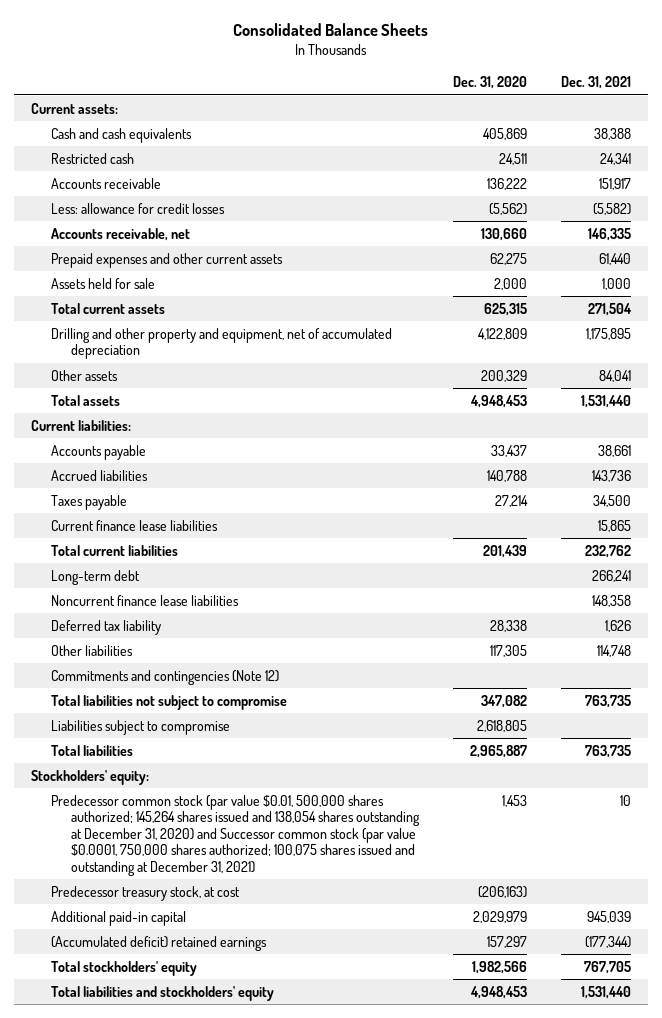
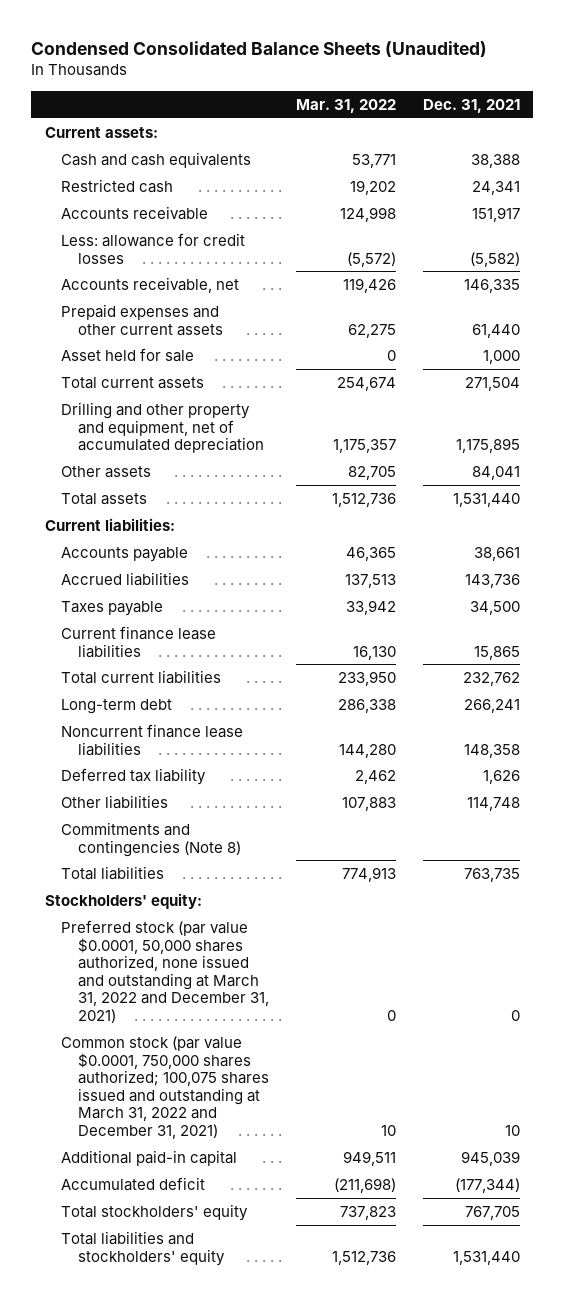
- Consolidated Balance Sheets
+ Condensed Consolidated Balance Sheets (Unaudited)
- | Dec. 31, 2020 | Dec. 31, 2021
+ | Mar. 31, 2022 | Dec. 31, 2021
- Assets held for sale | 2,000 | 1,000
+ Asset held for sale | 0 | 1,000
- Commitments and contingencies (Note 12)
- Total liabilities not subject to compromise | 347,082 | 763,735
- Liabilities subject to compromise | 2,618,805 |
+ Commitments and contingencies (Note 8)
- Predecessor common stock (par value $0.01, 500,000 shares authorized; 145,264 shares issued and 138,054 shares outstanding at December 31, 2020) and Successor common stock (par value $0.0001, 750,000 shares authorized; 100,075 shares issued and outstanding at December 31, 2021) | 1,453 | 10
- Predecessor treasury stock, at cost | (206,163) |
+ Preferred stock (par value $0.0001, 50,000 shares authorized, none issued and outstanding at March 31, 2022 and December 31, 2021) | 0 | 0
+ Common stock (par value $0.0001, 750,000 shares authorized; 100,075 shares issued and outstanding at March 31, 2022 and December 31, 2021) | 10 | 10
- (Accumulated deficit) retained earnings | 157,297 | (177,344)
+ Accumulated deficit | (211,698) | (177,344)

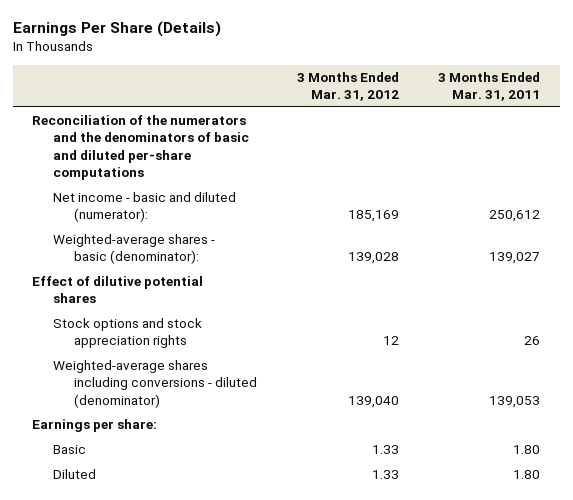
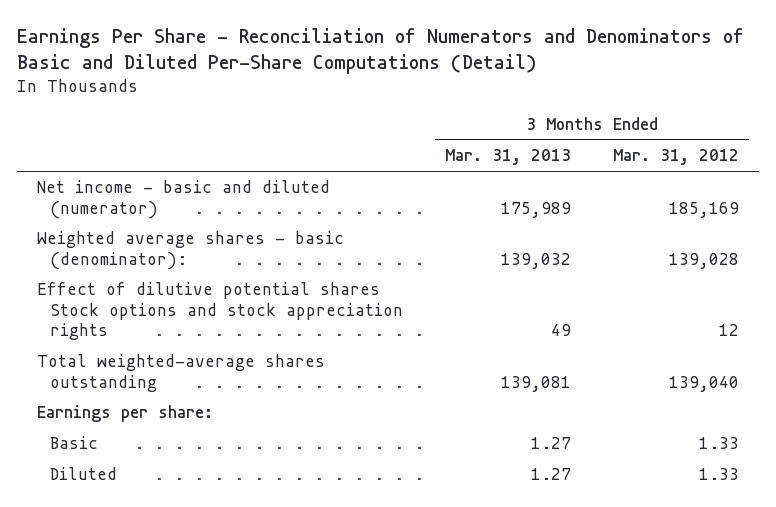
- Earnings Per Share (Details)
+ Earnings Per Share - Reconciliation of Numerators and Denominators of Basic and Diluted Per-Share Computations (Detail)
- | 3 Months Ended Mar. 31, 2012 | 3 Months Ended Mar. 31, 2011
+ | 3 Months Ended Mar. 31, 2013 | 3 Months Ended Mar. 31, 2012
- Reconciliation of the numerators and the denominators of basic and diluted per-share computations
- Net income - basic and diluted (numerator): | 185,169 | 250,612
- Weighted-average shares - basic (denominator): | 139,028 | 139,027
- Effect of dilutive potential shares
- Stock options and stock appreciation rights | 12 | 26
- Weighted-average shares including conversions - diluted (denominator) | 139,040 | 139,053
+ Net income - basic and diluted (numerator) | 175,989 | 185,169
+ Weighted average shares - basic (denominator): | 139,032 | 139,028
+ Effect of dilutive potential shares Stock options and stock appreciation rights | 49 | 12
+ Total weighted-average shares outstanding | 139,081 | 139,040

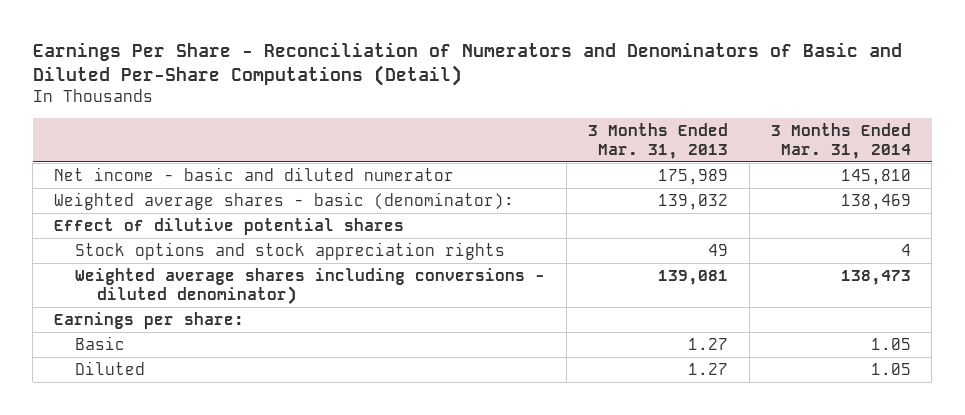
- | 3 Months Ended Mar. 31, 2013 | 3 Months Ended Mar. 31, 2012
+ | 3 Months Ended Mar. 31, 2013 | 3 Months Ended Mar. 31, 2014
- Net income - basic and diluted (numerator) | 175,989 | 185,169
+ Net income - basic and diluted numerator | 175,989 | 145,810
- Effect of dilutive potential shares Stock options and stock appreciation rights | 49 | 12
- Total weighted-average shares outstanding | 139,081 | 139,040
+ Effect of dilutive potential shares
+ Stock options and stock appreciation rights | 49 | 4
+ Weighted average shares including conversions - diluted denominator) | 139,081 | 138,473

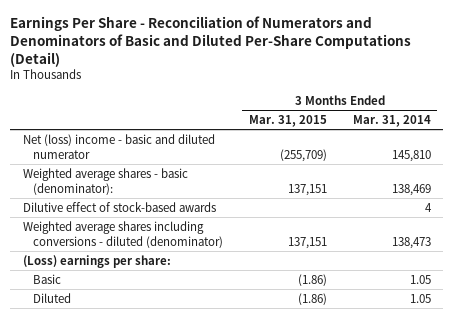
- | 3 Months Ended Mar. 31, 2013 | 3 Months Ended Mar. 31, 2014
+ | 3 Months Ended Mar. 31, 2015 | 3 Months Ended Mar. 31, 2014
- Net income - basic and diluted numerator | 175,989 | 145,810
+ Net (loss) income - basic and diluted numerator | (255,709) | 145,810
- Effect of dilutive potential shares
- Stock options and stock appreciation rights | 49 | 4
- Weighted average shares including conversions - diluted denominator) | 139,081 | 138,473
- Earnings per share:
+ Dilutive effect of stock-based awards | | 4
+ Weighted average shares including conversions - diluted (denominator) | 137,151 | 138,473
+ (Loss) earnings per share:

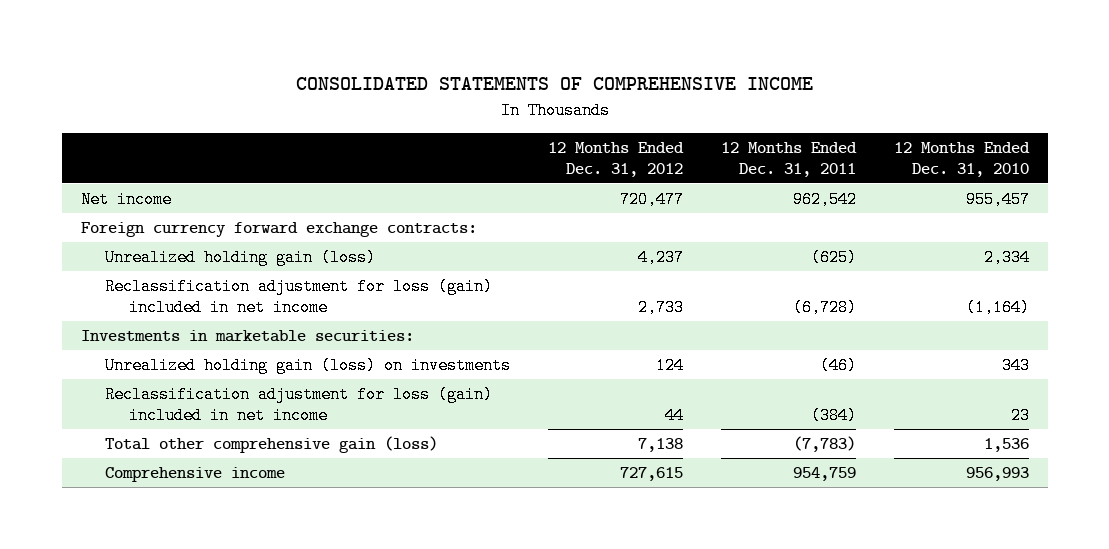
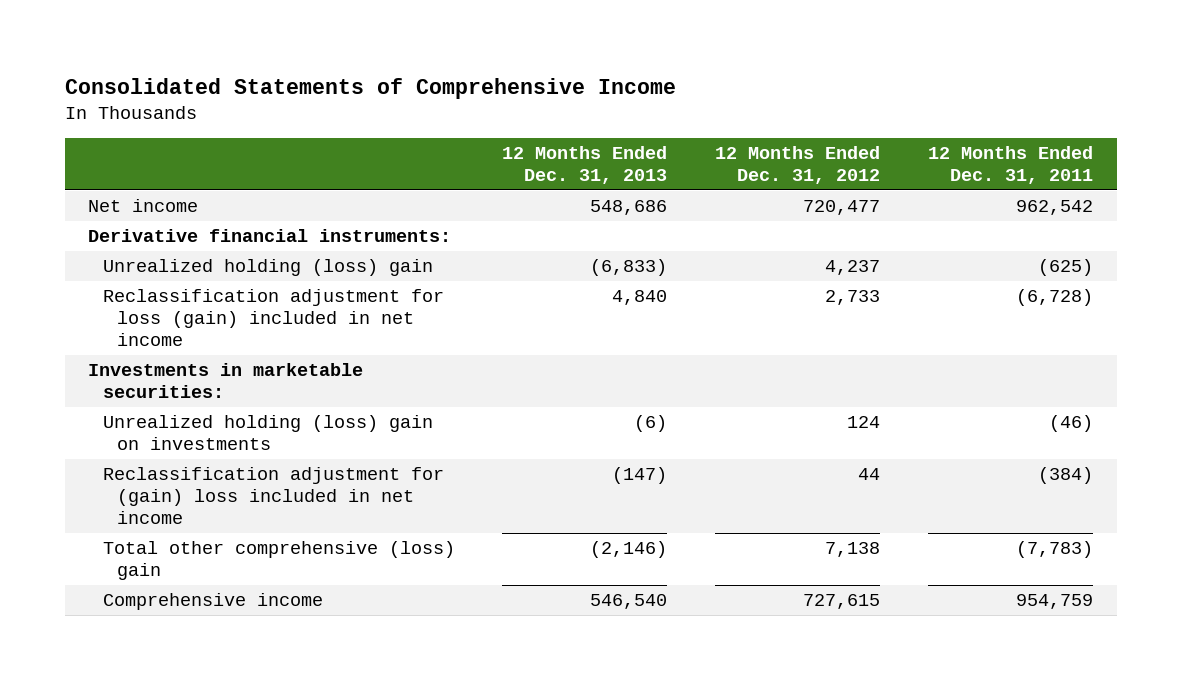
- CONSOLIDATED STATEMENTS OF COMPREHENSIVE INCOME
+ Consolidated Statements of Comprehensive Income
- | 12 Months Ended Dec. 31, 2012 | 12 Months Ended Dec. 31, 2011 | 12 Months Ended Dec. 31, 2010
+ | 12 Months Ended Dec. 31, 2013 | 12 Months Ended Dec. 31, 2012 | 12 Months Ended Dec. 31, 2011
- Foreign currency forward exchange contracts:
- Unrealized holding gain (loss) | 4,237 | (625) | 2,334
+ Derivative financial instruments:
+ Unrealized holding (loss) gain | (6,833) | 4,237 | (625)
- Unrealized holding gain (loss) on investments | 124 | (46) | 343
- Reclassification adjustment for loss (gain) included in net income | 44 | (384) | 23
- Total other comprehensive gain (loss) | 7,138 | (7,783) | 1,536
+ Unrealized holding (loss) gain on investments | (6) | 124 | (46)
+ Reclassification adjustment for (gain) loss included in net income | (147) | 44 | (384)
+ Total other comprehensive (loss) gain | (2,146) | 7,138 | (7,783)

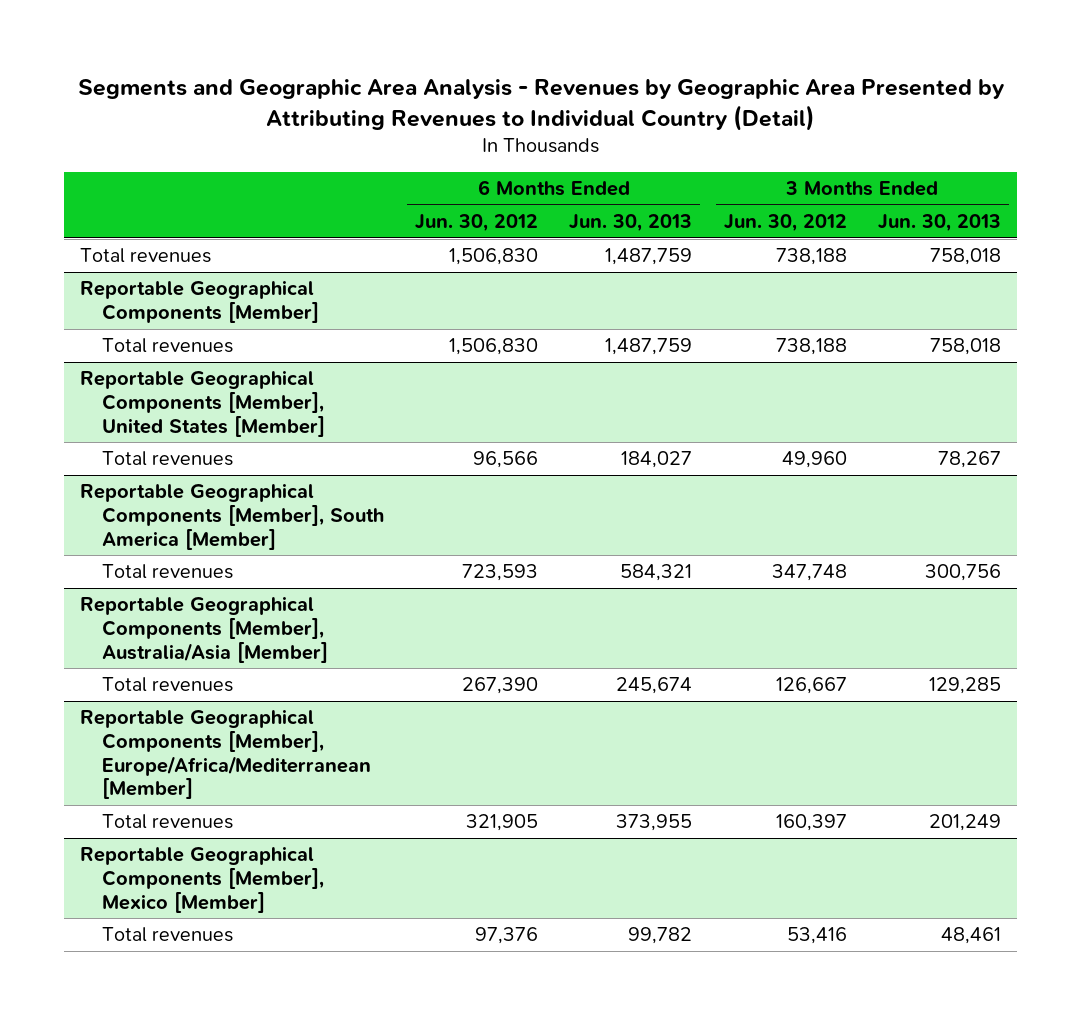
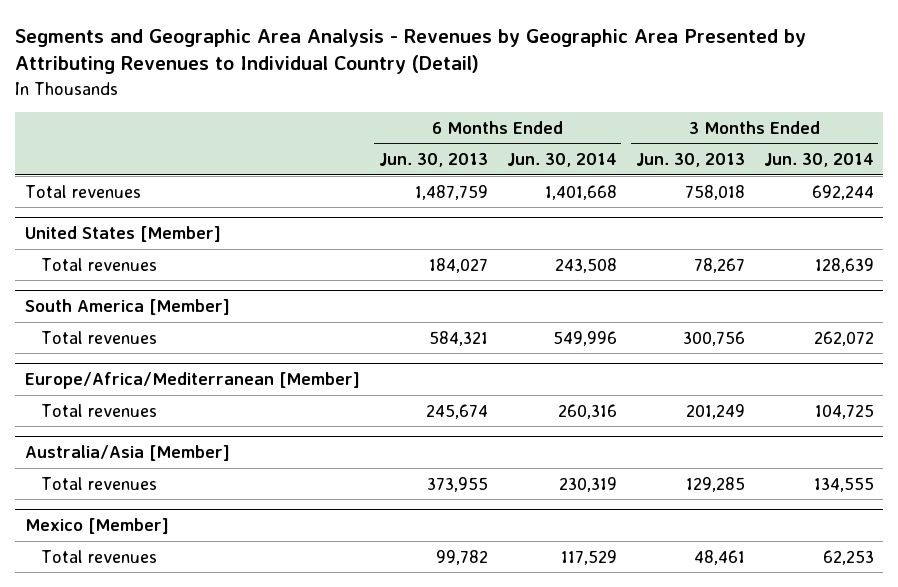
- | 6 Months Ended Jun. 30, 2012 | 6 Months Ended Jun. 30, 2013 | 3 Months Ended Jun. 30, 2012 | 3 Months Ended Jun. 30, 2013
+ | 6 Months Ended Jun. 30, 2013 | 6 Months Ended Jun. 30, 2014 | 3 Months Ended Jun. 30, 2013 | 3 Months Ended Jun. 30, 2014
- Reportable Geographical Components [Member]
- Total revenues | 1,506,830 | 1,487,759 | 738,188 | 758,018
- Reportable Geographical Components [Member], United States [Member]
+ United States [Member]
- Reportable Geographical Components [Member], South America [Member]
+ South America [Member]
- Reportable Geographical Components [Member], Australia/Asia [Member]
- Total revenues | 267,390 | 245,674 | 126,667 | 129,285
- Reportable Geographical Components [Member], Europe/Africa/Mediterranean [Member]
- Total revenues | 321,905 | 373,955 | 160,397 | 201,249
- Reportable Geographical Components [Member], Mexico [Member]
+ Europe/Africa/Mediterranean [Member]
+ Total revenues | 245,674 | 260,316 | 201,249 | 104,725
+ Australia/Asia [Member]
+ Total revenues | 373,955 | 230,319 | 129,285 | 134,555
+ Mexico [Member]

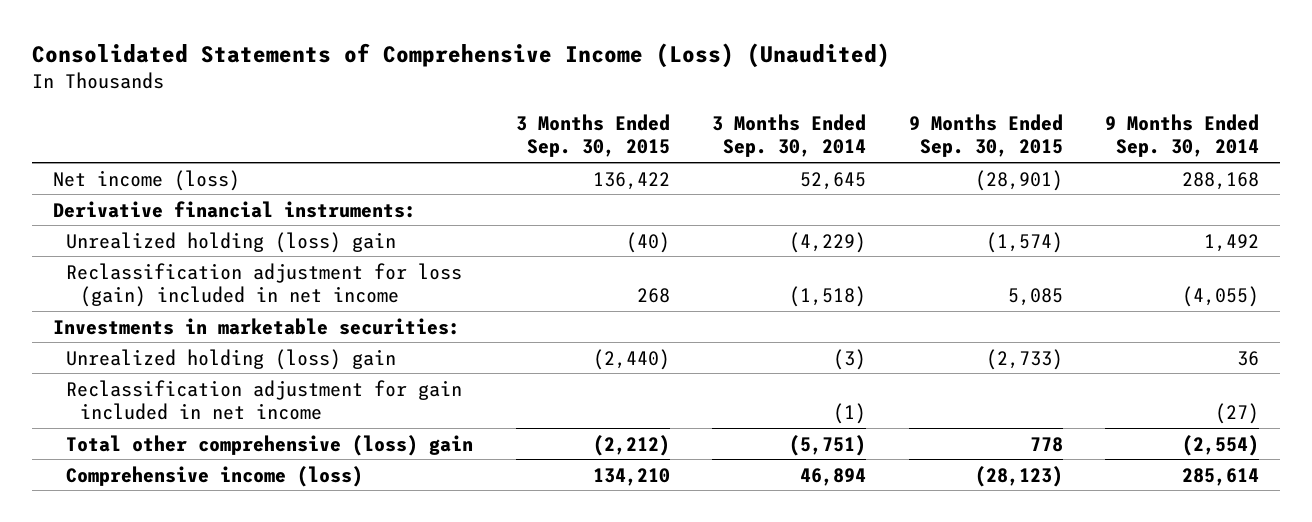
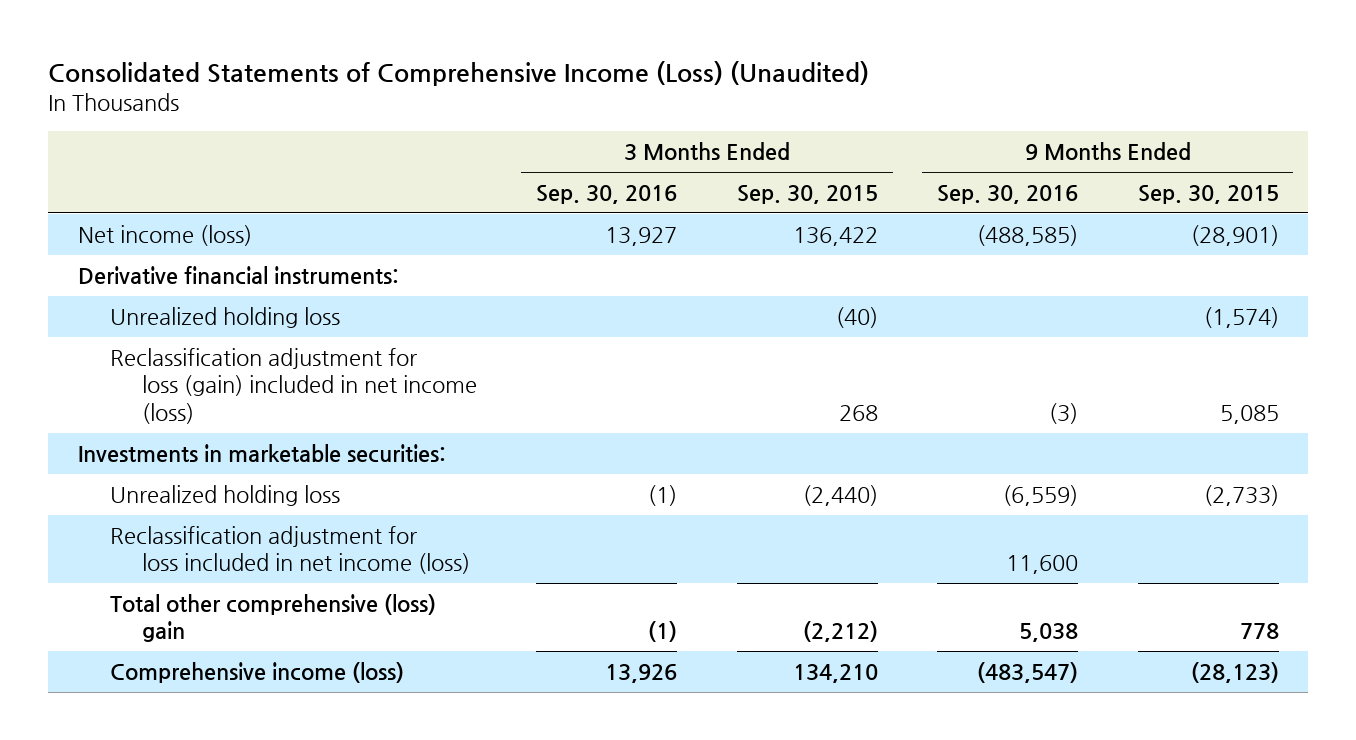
- | 3 Months Ended Sep. 30, 2015 | 3 Months Ended Sep. 30, 2014 | 9 Months Ended Sep. 30, 2015 | 9 Months Ended Sep. 30, 2014
+ | 3 Months Ended Sep. 30, 2016 | 3 Months Ended Sep. 30, 2015 | 9 Months Ended Sep. 30, 2016 | 9 Months Ended Sep. 30, 2015
- Unrealized holding (loss) gain | (40) | (4,229) | (1,574) | 1,492
- Reclassification adjustment for loss (gain) included in net income | 268 | (1,518) | 5,085 | (4,055)
+ Unrealized holding loss | | (40) | | (1,574)
+ Reclassification adjustment for loss (gain) included in net income (loss) | | 268 | (3) | 5,085
- Unrealized holding (loss) gain | (2,440) | (3) | (2,733) | 36
- Reclassification adjustment for gain included in net income | | (1) | | (27)
+ Unrealized holding loss | (1) | (2,440) | (6,559) | (2,733)
+ Reclassification adjustment for loss included in net income (loss) | | | 11,600 |

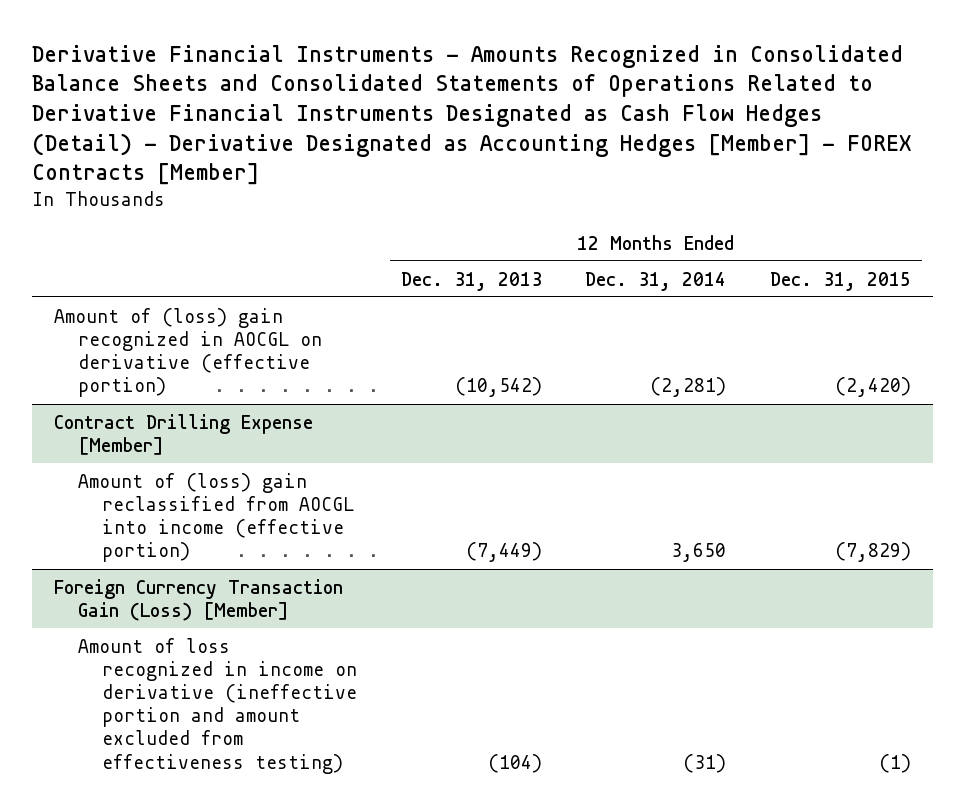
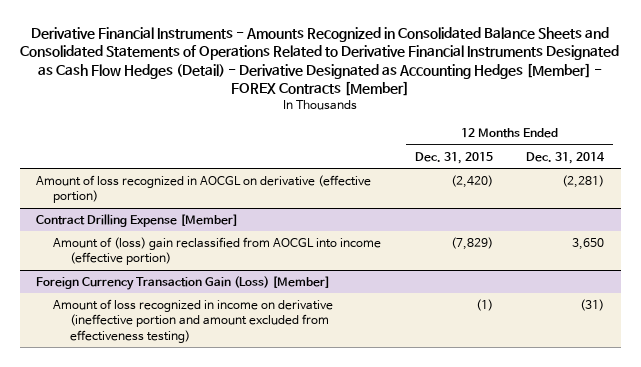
- | 12 Months Ended Dec. 31, 2013 | 12 Months Ended Dec. 31, 2014 | 12 Months Ended Dec. 31, 2015
+ | 12 Months Ended Dec. 31, 2015 | 12 Months Ended Dec. 31, 2014
- Amount of (loss) gain recognized in AOCGL on derivative (effective portion) | (10,542) | (2,281) | (2,420)
+ Amount of loss recognized in AOCGL on derivative (effective portion) | (2,420) | (2,281)

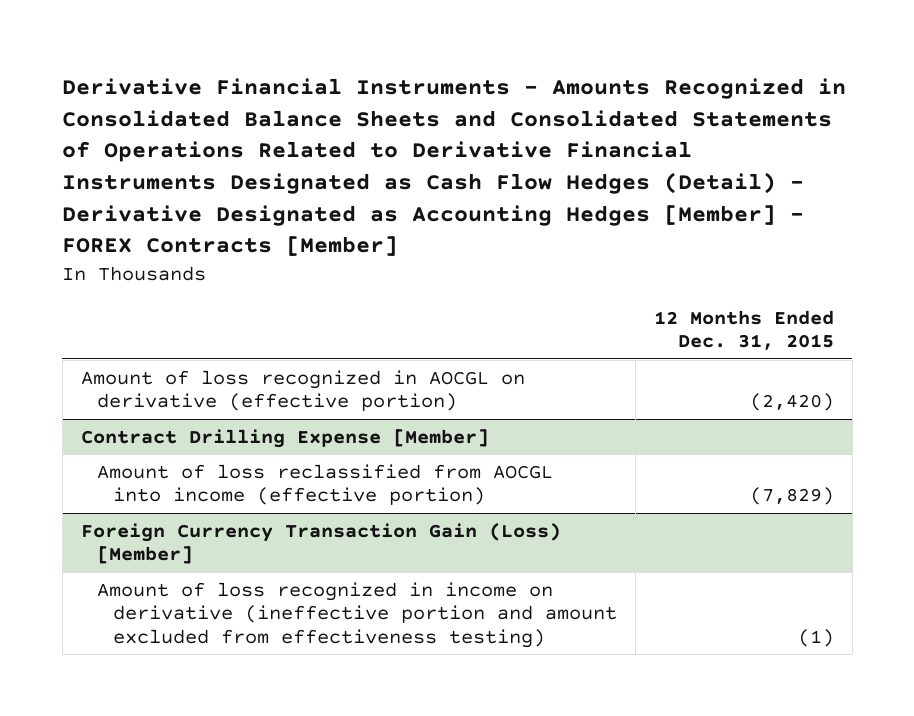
- | 12 Months Ended Dec. 31, 2015 | 12 Months Ended Dec. 31, 2014
+ | 12 Months Ended Dec. 31, 2015
@ Contract Drilling Expense [Member]
- Amount of (loss) gain reclassified from AOCGL into income (effective portion) | (7,829) | 3,650
+ Amount of loss reclassified from AOCGL into income (effective portion) | (7,829)

